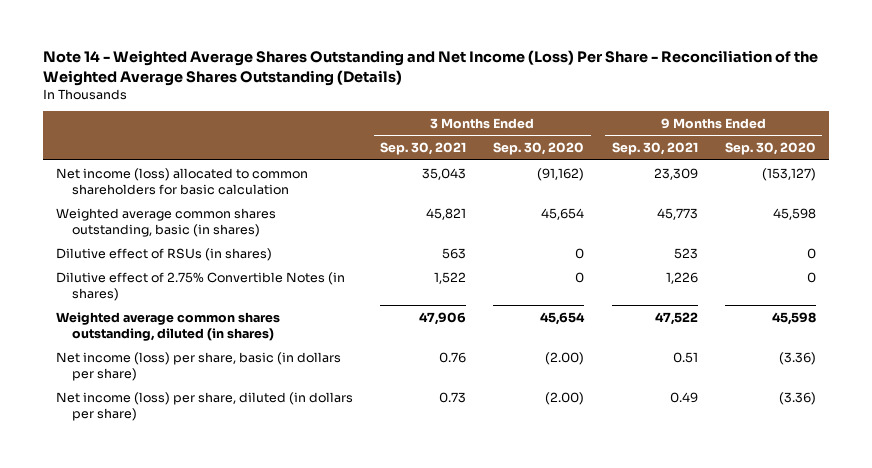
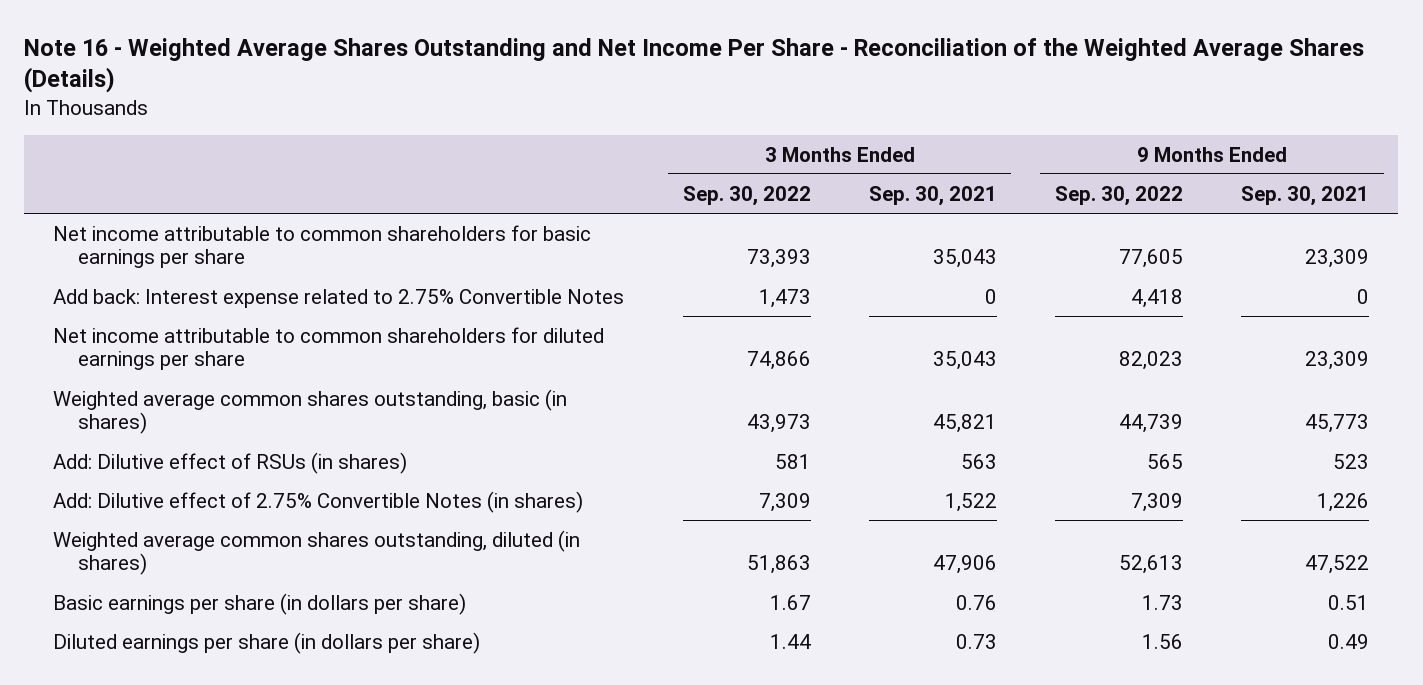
- Note 14 - Weighted Average Shares Outstanding and Net Income (Loss) Per Share - Reconciliation of the Weighted Average Shares Outstanding (Details)
+ Note 16 - Weighted Average Shares Outstanding and Net Income Per Share - Reconciliation of the Weighted Average Shares (Details)
- | 3 Months Ended Sep. 30, 2021 | 3 Months Ended Sep. 30, 2020 | 9 Months Ended Sep. 30, 2021 | 9 Months Ended Sep. 30, 2020
+ | 3 Months Ended Sep. 30, 2022 | 3 Months Ended Sep. 30, 2021 | 9 Months Ended Sep. 30, 2022 | 9 Months Ended Sep. 30, 2021
- Net income (loss) allocated to common shareholders for basic calculation | 35,043 | (91,162) | 23,309 | (153,127)
+ Net income attributable to common shareholders for basic earnings per share | 73,393 | 35,043 | 77,605 | 23,309
+ Add back: Interest expense related to 2.75% Convertible Notes | 1,473 | 0 | 4,418 | 0
+ Net income attributable to common shareholders for diluted earnings per share | 74,866 | 35,043 | 82,023 | 23,309
- Dilutive effect of RSUs (in shares) | 563 | 0 | 523 | 0
- Dilutive effect of 2.75% Convertible Notes (in shares) | 1,522 | 0 | 1,226 | 0
+ Add: Dilutive effect of RSUs (in shares) | 581 | 563 | 565 | 523
+ Add: Dilutive effect of 2.75% Convertible Notes (in shares) | 7,309 | 1,522 | 7,309 | 1,226
- Net income (loss) per share, basic (in dollars per share) | 0.76 | (2.00) | 0.51 | (3.36)
- Net income (loss) per share, diluted (in dollars per share) | 0.73 | (2.00) | 0.49 | (3.36)
+ Basic earnings per share (in dollars per share) | 1.67 | 0.76 | 1.73 | 0.51
+ Diluted earnings per share (in dollars per share) | 1.44 | 0.73 | 1.56 | 0.49

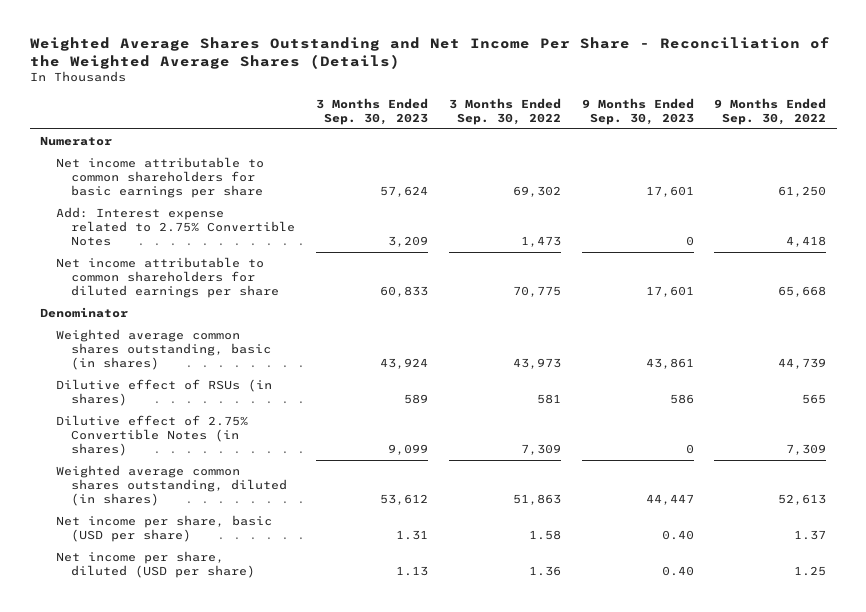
- Note 16 - Weighted Average Shares Outstanding and Net Income Per Share - Reconciliation of the Weighted Average Shares (Details)
+ Weighted Average Shares Outstanding and Net Income Per Share - Reconciliation of the Weighted Average Shares (Details)
- | 3 Months Ended Sep. 30, 2022 | 3 Months Ended Sep. 30, 2021 | 9 Months Ended Sep. 30, 2022 | 9 Months Ended Sep. 30, 2021
+ | 3 Months Ended Sep. 30, 2023 | 3 Months Ended Sep. 30, 2022 | 9 Months Ended Sep. 30, 2023 | 9 Months Ended Sep. 30, 2022
- Net income attributable to common shareholders for basic earnings per share | 73,393 | 35,043 | 77,605 | 23,309
- Add back: Interest expense related to 2.75% Convertible Notes | 1,473 | 0 | 4,418 | 0
- Net income attributable to common shareholders for diluted earnings per share | 74,866 | 35,043 | 82,023 | 23,309
+ Numerator
+ Net income attributable to common shareholders for basic earnings per share | 57,624 | 69,302 | 17,601 | 61,250
+ Add: Interest expense related to 2.75% Convertible Notes | 3,209 | 1,473 | 0 | 4,418
+ Net income attributable to common shareholders for diluted earnings per share | 60,833 | 70,775 | 17,601 | 65,668
+ Denominator
- Add: Dilutive effect of RSUs (in shares) | 581 | 563 | 565 | 523
- Add: Dilutive effect of 2.75% Convertible Notes (in shares) | 7,309 | 1,522 | 7,309 | 1,226
+ Dilutive effect of RSUs (in shares) | 589 | 581 | 586 | 565
+ Dilutive effect of 2.75% Convertible Notes (in shares) | 9,099 | 7,309 | 0 | 7,309
- Basic earnings per share (in dollars per share) | 1.67 | 0.76 | 1.73 | 0.51
- Diluted earnings per share (in dollars per share) | 1.44 | 0.73 | 1.56 | 0.49
+ Net income per share, basic (USD per share) | 1.31 | 1.58 | 0.40 | 1.37
+ Net income per share, diluted (USD per share) | 1.13 | 1.36 | 0.40 | 1.25

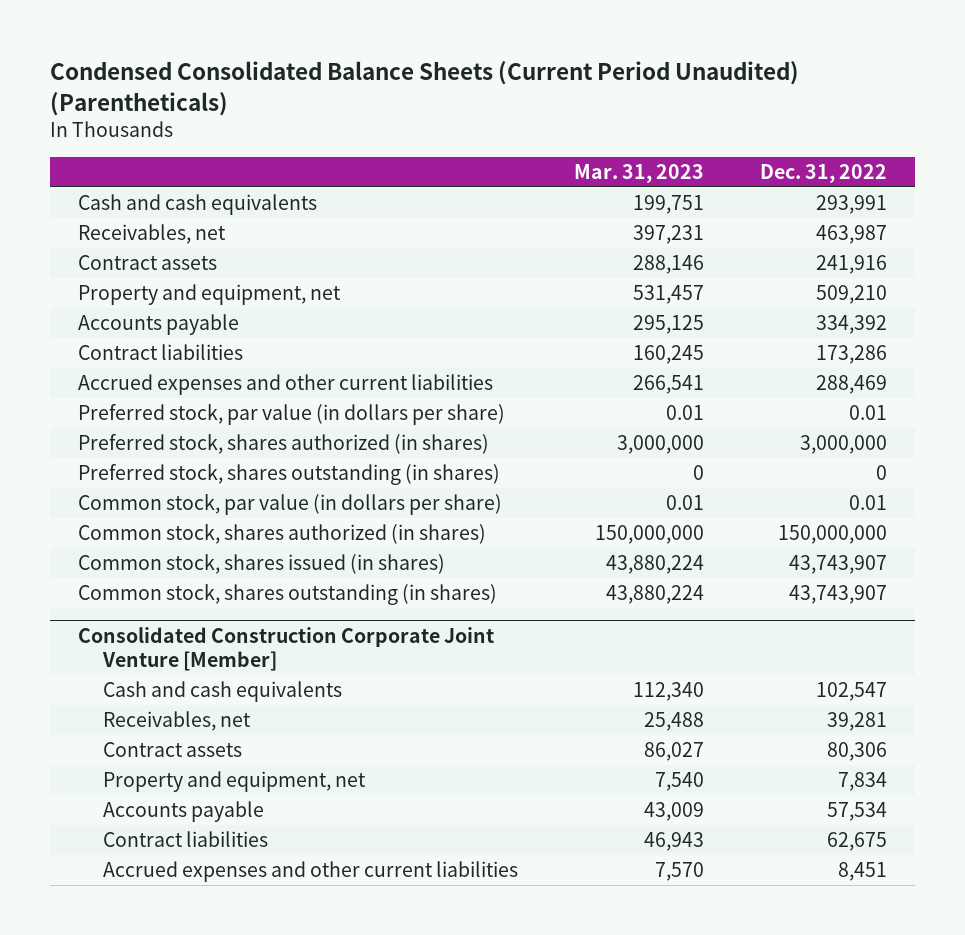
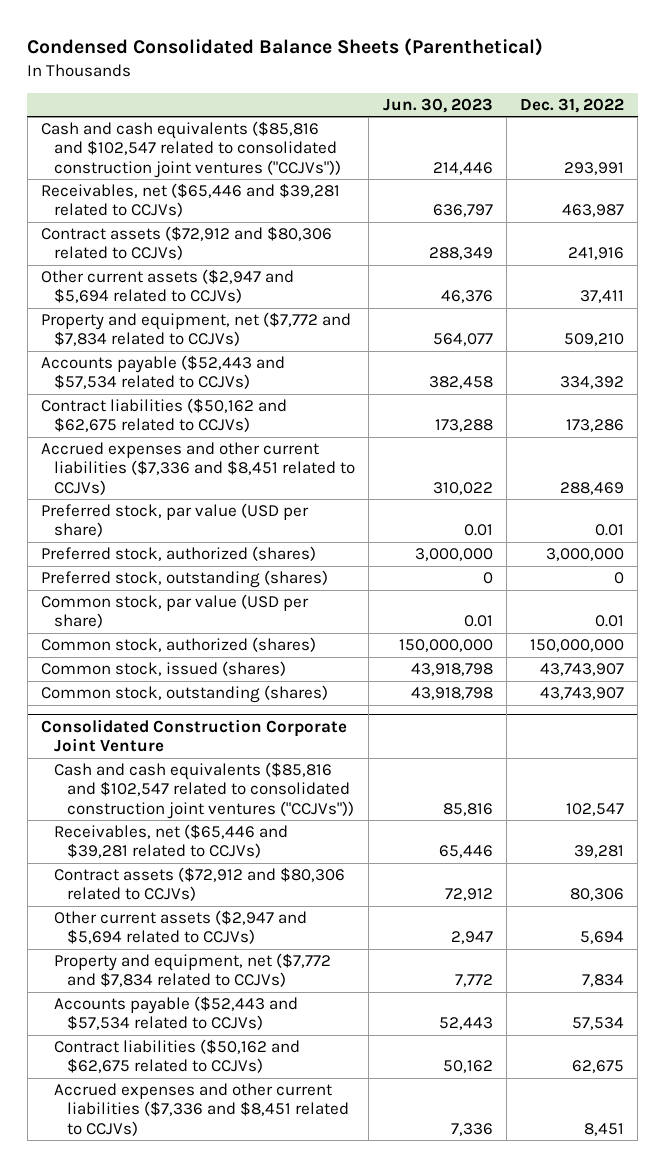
- Condensed Consolidated Balance Sheets (Current Period Unaudited) (Parentheticals)
+ Condensed Consolidated Balance Sheets (Parenthetical)
- | Mar. 31, 2023 | Dec. 31, 2022
+ | Jun. 30, 2023 | Dec. 31, 2022
- Cash and cash equivalents | 199,751 | 293,991
- Receivables, net | 397,231 | 463,987
- Contract assets | 288,146 | 241,916
- Property and equipment, net | 531,457 | 509,210
- Accounts payable | 295,125 | 334,392
- Contract liabilities | 160,245 | 173,286
- Accrued expenses and other current liabilities | 266,541 | 288,469
- Preferred stock, par value (in dollars per share) | 0.01 | 0.01
- Preferred stock, shares authorized (in shares) | 3,000,000 | 3,000,000
- Preferred stock, shares outstanding (in shares) | 0 | 0
- Common stock, par value (in dollars per share) | 0.01 | 0.01
- Common stock, shares authorized (in shares) | 150,000,000 | 150,000,000
- Common stock, shares issued (in shares) | 43,880,224 | 43,743,907
- Common stock, shares outstanding (in shares) | 43,880,224 | 43,743,907
- Consolidated Construction Corporate Joint Venture [Member]
- Cash and cash equivalents | 112,340 | 102,547
- Receivables, net | 25,488 | 39,281
- Contract assets | 86,027 | 80,306
- Property and equipment, net | 7,540 | 7,834
- Accounts payable | 43,009 | 57,534
- Contract liabilities | 46,943 | 62,675
- Accrued expenses and other current liabilities | 7,570 | 8,451
+ Cash and cash equivalents ($85,816 and $102,547 related to consolidated construction joint ventures ("CCJVs")) | 214,446 | 293,991
+ Receivables, net ($65,446 and $39,281 related to CCJVs) | 636,797 | 463,987
+ Contract assets ($72,912 and $80,306 related to CCJVs) | 288,349 | 241,916
+ Other current assets ($2,947 and $5,694 related to CCJVs) | 46,376 | 37,411
+ Property and equipment, net ($7,772 and $7,834 related to CCJVs) | 564,077 | 509,210
+ Accounts payable ($52,443 and $57,534 related to CCJVs) | 382,458 | 334,392
+ Contract liabilities ($50,162 and $62,675 related to CCJVs) | 173,288 | 173,286
+ Accrued expenses and other current liabilities ($7,336 and $8,451 related to CCJVs) | 310,022 | 288,469
+ Preferred stock, par value (USD per share) | 0.01 | 0.01
+ Preferred stock, authorized (shares) | 3,000,000 | 3,000,000
+ Preferred stock, outstanding (shares) | 0 | 0
+ Common stock, par value (USD per share) | 0.01 | 0.01
+ Common stock, authorized (shares) | 150,000,000 | 150,000,000
+ Common stock, issued (shares) | 43,918,798 | 43,743,907
+ Common stock, outstanding (shares) | 43,918,798 | 43,743,907
+ Consolidated Construction Corporate Joint Venture
+ Cash and cash equivalents ($85,816 and $102,547 related to consolidated construction joint ventures ("CCJVs")) | 85,816 | 102,547
+ Receivables, net ($65,446 and $39,281 related to CCJVs) | 65,446 | 39,281
+ Contract assets ($72,912 and $80,306 related to CCJVs) | 72,912 | 80,306
+ Other current assets ($2,947 and $5,694 related to CCJVs) | 2,947 | 5,694
+ Property and equipment, net ($7,772 and $7,834 related to CCJVs) | 7,772 | 7,834
+ Accounts payable ($52,443 and $57,534 related to CCJVs) | 52,443 | 57,534
+ Contract liabilities ($50,162 and $62,675 related to CCJVs) | 50,162 | 62,675
+ Accrued expenses and other current liabilities ($7,336 and $8,451 related to CCJVs) | 7,336 | 8,451

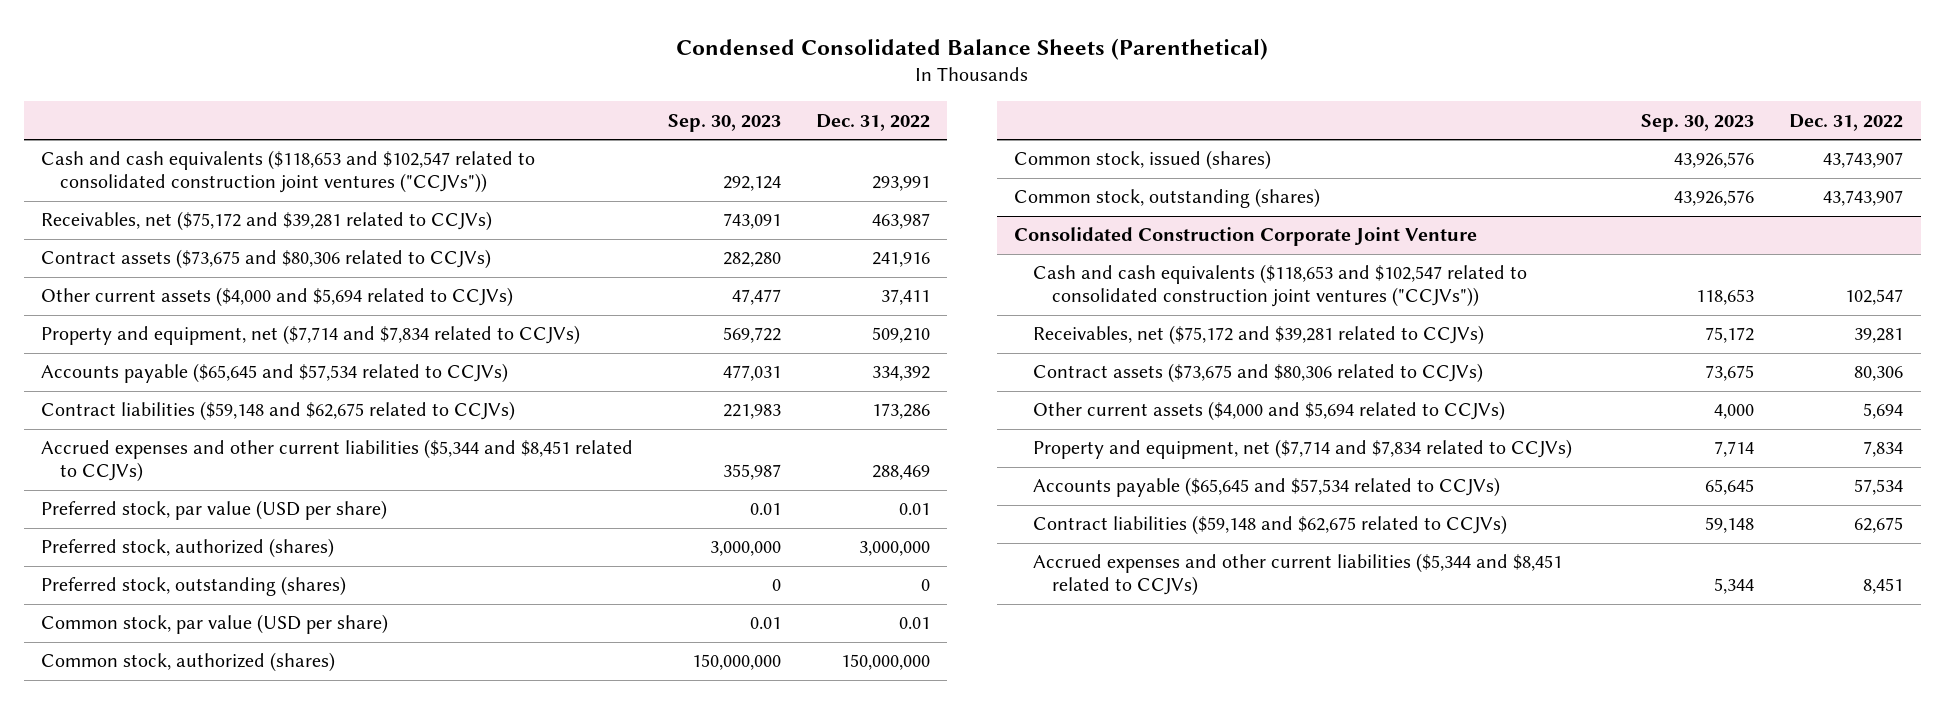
- | Jun. 30, 2023 | Dec. 31, 2022
+ | Sep. 30, 2023 | Dec. 31, 2022
- Cash and cash equivalents ($85,816 and $102,547 related to consolidated construction joint ventures ("CCJVs")) | 214,446 | 293,991
- Receivables, net ($65,446 and $39,281 related to CCJVs) | 636,797 | 463,987
- Contract assets ($72,912 and $80,306 related to CCJVs) | 288,349 | 241,916
- Other current assets ($2,947 and $5,694 related to CCJVs) | 46,376 | 37,411
- Property and equipment, net ($7,772 and $7,834 related to CCJVs) | 564,077 | 509,210
- Accounts payable ($52,443 and $57,534 related to CCJVs) | 382,458 | 334,392
- Contract liabilities ($50,162 and $62,675 related to CCJVs) | 173,288 | 173,286
- Accrued expenses and other current liabilities ($7,336 and $8,451 related to CCJVs) | 310,022 | 288,469
+ Cash and cash equivalents ($118,653 and $102,547 related to consolidated construction joint ventures ("CCJVs")) | 292,124 | 293,991
+ Receivables, net ($75,172 and $39,281 related to CCJVs) | 743,091 | 463,987
+ Contract assets ($73,675 and $80,306 related to CCJVs) | 282,280 | 241,916
+ Other current assets ($4,000 and $5,694 related to CCJVs) | 47,477 | 37,411
+ Property and equipment, net ($7,714 and $7,834 related to CCJVs) | 569,722 | 509,210
+ Accounts payable ($65,645 and $57,534 related to CCJVs) | 477,031 | 334,392
+ Contract liabilities ($59,148 and $62,675 related to CCJVs) | 221,983 | 173,286
+ Accrued expenses and other current liabilities ($5,344 and $8,451 related to CCJVs) | 355,987 | 288,469
@ Consolidated Construction Corporate Joint Venture
- Cash and cash equivalents ($85,816 and $102,547 related to consolidated construction joint ventures ("CCJVs")) | 85,816 | 102,547
- Receivables, net ($65,446 and $39,281 related to CCJVs) | 65,446 | 39,281
- Contract assets ($72,912 and $80,306 related to CCJVs) | 72,912 | 80,306
- Other current assets ($2,947 and $5,694 related to CCJVs) | 2,947 | 5,694
- Property and equipment, net ($7,772 and $7,834 related to CCJVs) | 7,772 | 7,834
- Accounts payable ($52,443 and $57,534 related to CCJVs) | 52,443 | 57,534
- Contract liabilities ($50,162 and $62,675 related to CCJVs) | 50,162 | 62,675
- Accrued expenses and other current liabilities ($7,336 and $8,451 related to CCJVs) | 7,336 | 8,451
+ Cash and cash equivalents ($118,653 and $102,547 related to consolidated construction joint ventures ("CCJVs")) | 118,653 | 102,547
+ Receivables, net ($75,172 and $39,281 related to CCJVs) | 75,172 | 39,281
+ Contract assets ($73,675 and $80,306 related to CCJVs) | 73,675 | 80,306
+ Other current assets ($4,000 and $5,694 related to CCJVs) | 4,000 | 5,694
+ Property and equipment, net ($7,714 and $7,834 related to CCJVs) | 7,714 | 7,834
+ Accounts payable ($65,645 and $57,534 related to CCJVs) | 65,645 | 57,534
+ Contract liabilities ($59,148 and $62,675 related to CCJVs) | 59,148 | 62,675
+ Accrued expenses and other current liabilities ($5,344 and $8,451 related to CCJVs) | 5,344 | 8,451

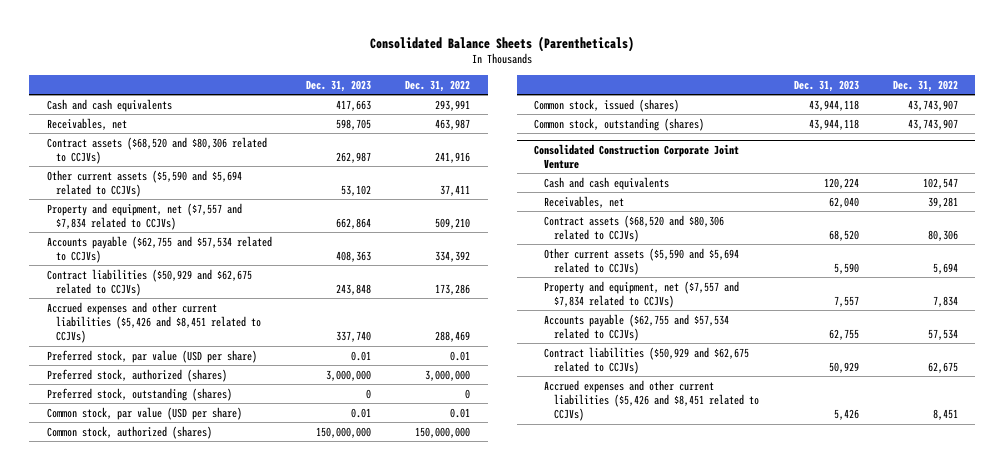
- Condensed Consolidated Balance Sheets (Parenthetical)
+ Consolidated Balance Sheets (Parentheticals)
- | Sep. 30, 2023 | Dec. 31, 2022
+ | Dec. 31, 2023 | Dec. 31, 2022
- Cash and cash equivalents ($118,653 and $102,547 related to consolidated construction joint ventures ("CCJVs")) | 292,124 | 293,991
- Receivables, net ($75,172 and $39,281 related to CCJVs) | 743,091 | 463,987
- Contract assets ($73,675 and $80,306 related to CCJVs) | 282,280 | 241,916
- Other current assets ($4,000 and $5,694 related to CCJVs) | 47,477 | 37,411
- Property and equipment, net ($7,714 and $7,834 related to CCJVs) | 569,722 | 509,210
- Accounts payable ($65,645 and $57,534 related to CCJVs) | 477,031 | 334,392
- Contract liabilities ($59,148 and $62,675 related to CCJVs) | 221,983 | 173,286
- Accrued expenses and other current liabilities ($5,344 and $8,451 related to CCJVs) | 355,987 | 288,469
+ Cash and cash equivalents | 417,663 | 293,991
+ Receivables, net | 598,705 | 463,987
+ Contract assets ($68,520 and $80,306 related to CCJVs) | 262,987 | 241,916
+ Other current assets ($5,590 and $5,694 related to CCJVs) | 53,102 | 37,411
+ Property and equipment, net ($7,557 and $7,834 related to CCJVs) | 662,864 | 509,210
+ Accounts payable ($62,755 and $57,534 related to CCJVs) | 408,363 | 334,392
+ Contract liabilities ($50,929 and $62,675 related to CCJVs) | 243,848 | 173,286
+ Accrued expenses and other current liabilities ($5,426 and $8,451 related to CCJVs) | 337,740 | 288,469
@ Consolidated Construction Corporate Joint Venture
- Cash and cash equivalents ($118,653 and $102,547 related to consolidated construction joint ventures ("CCJVs")) | 118,653 | 102,547
- Receivables, net ($75,172 and $39,281 related to CCJVs) | 75,172 | 39,281
- Contract assets ($73,675 and $80,306 related to CCJVs) | 73,675 | 80,306
- Other current assets ($4,000 and $5,694 related to CCJVs) | 4,000 | 5,694
- Property and equipment, net ($7,714 and $7,834 related to CCJVs) | 7,714 | 7,834
- Accounts payable ($65,645 and $57,534 related to CCJVs) | 65,645 | 57,534
- Contract liabilities ($59,148 and $62,675 related to CCJVs) | 59,148 | 62,675
- Accrued expenses and other current liabilities ($5,344 and $8,451 related to CCJVs) | 5,344 | 8,451
+ Cash and cash equivalents | 120,224 | 102,547
+ Receivables, net | 62,040 | 39,281
+ Contract assets ($68,520 and $80,306 related to CCJVs) | 68,520 | 80,306
+ Other current assets ($5,590 and $5,694 related to CCJVs) | 5,590 | 5,694
+ Property and equipment, net ($7,557 and $7,834 related to CCJVs) | 7,557 | 7,834
+ Accounts payable ($62,755 and $57,534 related to CCJVs) | 62,755 | 57,534
+ Contract liabilities ($50,929 and $62,675 related to CCJVs) | 50,929 | 62,675
+ Accrued expenses and other current liabilities ($5,426 and $8,451 related to CCJVs) | 5,426 | 8,451

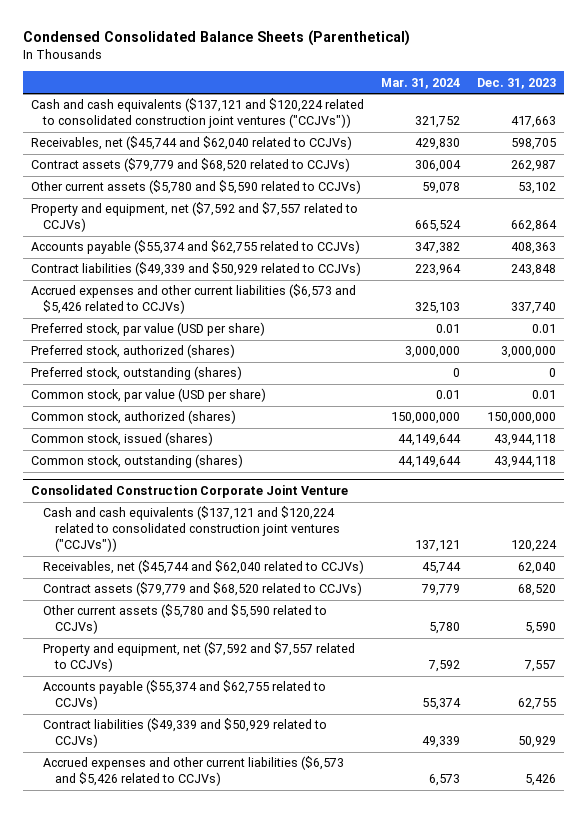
- Consolidated Balance Sheets (Parentheticals)
+ Condensed Consolidated Balance Sheets (Parenthetical)
- | Dec. 31, 2023 | Dec. 31, 2022
+ | Mar. 31, 2024 | Dec. 31, 2023
- Cash and cash equivalents | 417,663 | 293,991
- Receivables, net | 598,705 | 463,987
- Contract assets ($68,520 and $80,306 related to CCJVs) | 262,987 | 241,916
- Other current assets ($5,590 and $5,694 related to CCJVs) | 53,102 | 37,411
- Property and equipment, net ($7,557 and $7,834 related to CCJVs) | 662,864 | 509,210
- Accounts payable ($62,755 and $57,534 related to CCJVs) | 408,363 | 334,392
- Contract liabilities ($50,929 and $62,675 related to CCJVs) | 243,848 | 173,286
- Accrued expenses and other current liabilities ($5,426 and $8,451 related to CCJVs) | 337,740 | 288,469
+ Cash and cash equivalents ($137,121 and $120,224 related to consolidated construction joint ventures ("CCJVs")) | 321,752 | 417,663
+ Receivables, net ($45,744 and $62,040 related to CCJVs) | 429,830 | 598,705
+ Contract assets ($79,779 and $68,520 related to CCJVs) | 306,004 | 262,987
+ Other current assets ($5,780 and $5,590 related to CCJVs) | 59,078 | 53,102
+ Property and equipment, net ($7,592 and $7,557 related to CCJVs) | 665,524 | 662,864
+ Accounts payable ($55,374 and $62,755 related to CCJVs) | 347,382 | 408,363
+ Contract liabilities ($49,339 and $50,929 related to CCJVs) | 223,964 | 243,848
+ Accrued expenses and other current liabilities ($6,573 and $5,426 related to CCJVs) | 325,103 | 337,740
@ Consolidated Construction Corporate Joint Venture
- Cash and cash equivalents | 120,224 | 102,547
- Receivables, net | 62,040 | 39,281
- Contract assets ($68,520 and $80,306 related to CCJVs) | 68,520 | 80,306
- Other current assets ($5,590 and $5,694 related to CCJVs) | 5,590 | 5,694
- Property and equipment, net ($7,557 and $7,834 related to CCJVs) | 7,557 | 7,834
- Accounts payable ($62,755 and $57,534 related to CCJVs) | 62,755 | 57,534
- Contract liabilities ($50,929 and $62,675 related to CCJVs) | 50,929 | 62,675
- Accrued expenses and other current liabilities ($5,426 and $8,451 related to CCJVs) | 5,426 | 8,451
+ Cash and cash equivalents ($137,121 and $120,224 related to consolidated construction joint ventures ("CCJVs")) | 137,121 | 120,224
+ Receivables, net ($45,744 and $62,040 related to CCJVs) | 45,744 | 62,040
+ Contract assets ($79,779 and $68,520 related to CCJVs) | 79,779 | 68,520
+ Other current assets ($5,780 and $5,590 related to CCJVs) | 5,780 | 5,590
+ Property and equipment, net ($7,592 and $7,557 related to CCJVs) | 7,592 | 7,557
+ Accounts payable ($55,374 and $62,755 related to CCJVs) | 55,374 | 62,755
+ Contract liabilities ($49,339 and $50,929 related to CCJVs) | 49,339 | 50,929
+ Accrued expenses and other current liabilities ($6,573 and $5,426 related to CCJVs) | 6,573 | 5,426

